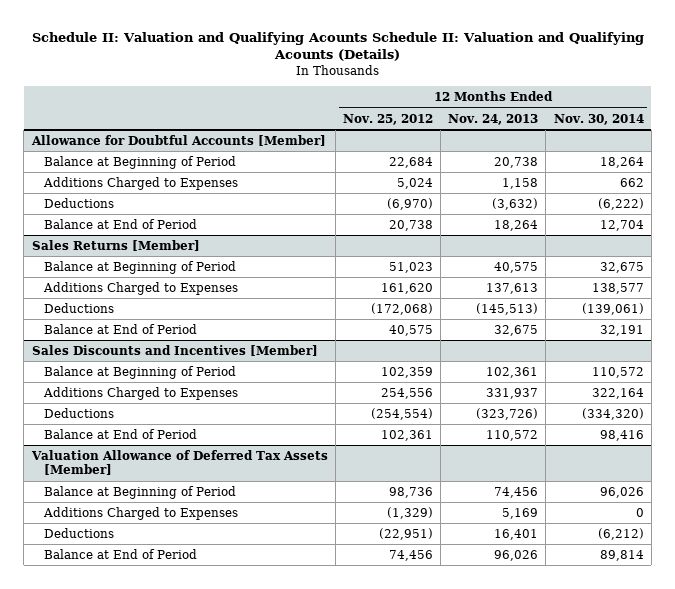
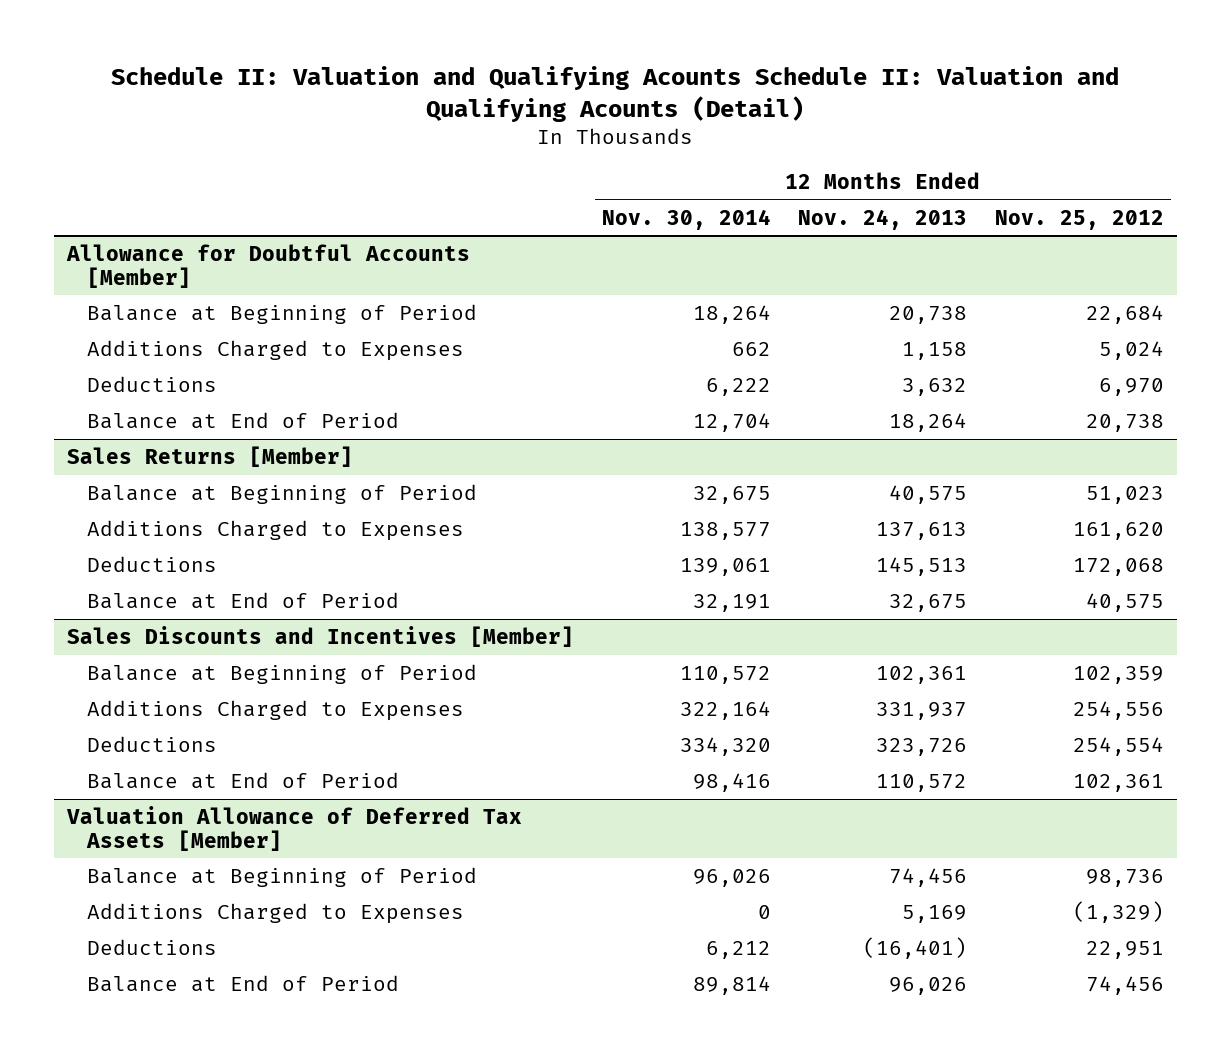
- Schedule II: Valuation and Qualifying Acounts Schedule II: Valuation and Qualifying Acounts (Details)
+ Schedule II: Valuation and Qualifying Acounts Schedule II: Valuation and Qualifying Acounts (Detail)
- | 12 Months Ended Nov. 25, 2012 | 12 Months Ended Nov. 24, 2013 | 12 Months Ended Nov. 30, 2014
+ | 12 Months Ended Nov. 30, 2014 | 12 Months Ended Nov. 24, 2013 | 12 Months Ended Nov. 25, 2012
@ Allowance for Doubtful Accounts [Member]
- Deductions | (6,970) | (3,632) | (6,222)
+ Deductions | 6,222 | 3,632 | 6,970
@ Sales Returns [Member]
- Deductions | (172,068) | (145,513) | (139,061)
+ Deductions | 139,061 | 145,513 | 172,068
@ Sales Discounts and Incentives [Member]
- Deductions | (254,554) | (323,726) | (334,320)
+ Deductions | 334,320 | 323,726 | 254,554
@ Valuation Allowance of Deferred Tax Assets [Member]
- Deductions | (22,951) | 16,401 | (6,212)
+ Deductions | 6,212 | (16,401) | 22,951

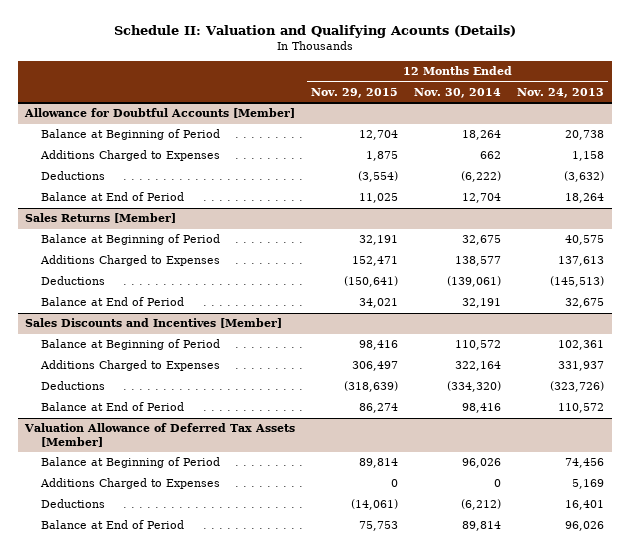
- Schedule II: Valuation and Qualifying Acounts Schedule II: Valuation and Qualifying Acounts (Detail)
+ Schedule II: Valuation and Qualifying Acounts (Details)
- | 12 Months Ended Nov. 30, 2014 | 12 Months Ended Nov. 24, 2013 | 12 Months Ended Nov. 25, 2012
+ | 12 Months Ended Nov. 29, 2015 | 12 Months Ended Nov. 30, 2014 | 12 Months Ended Nov. 24, 2013
@ Allowance for Doubtful Accounts [Member]
- Deductions | 6,222 | 3,632 | 6,970
+ Deductions | (3,554) | (6,222) | (3,632)
@ Sales Returns [Member]
- Deductions | 139,061 | 145,513 | 172,068
+ Deductions | (150,641) | (139,061) | (145,513)
@ Sales Discounts and Incentives [Member]
- Deductions | 334,320 | 323,726 | 254,554
+ Deductions | (318,639) | (334,320) | (323,726)
@ Valuation Allowance of Deferred Tax Assets [Member]
- Deductions | 6,212 | (16,401) | 22,951
+ Deductions | (14,061) | (6,212) | 16,401

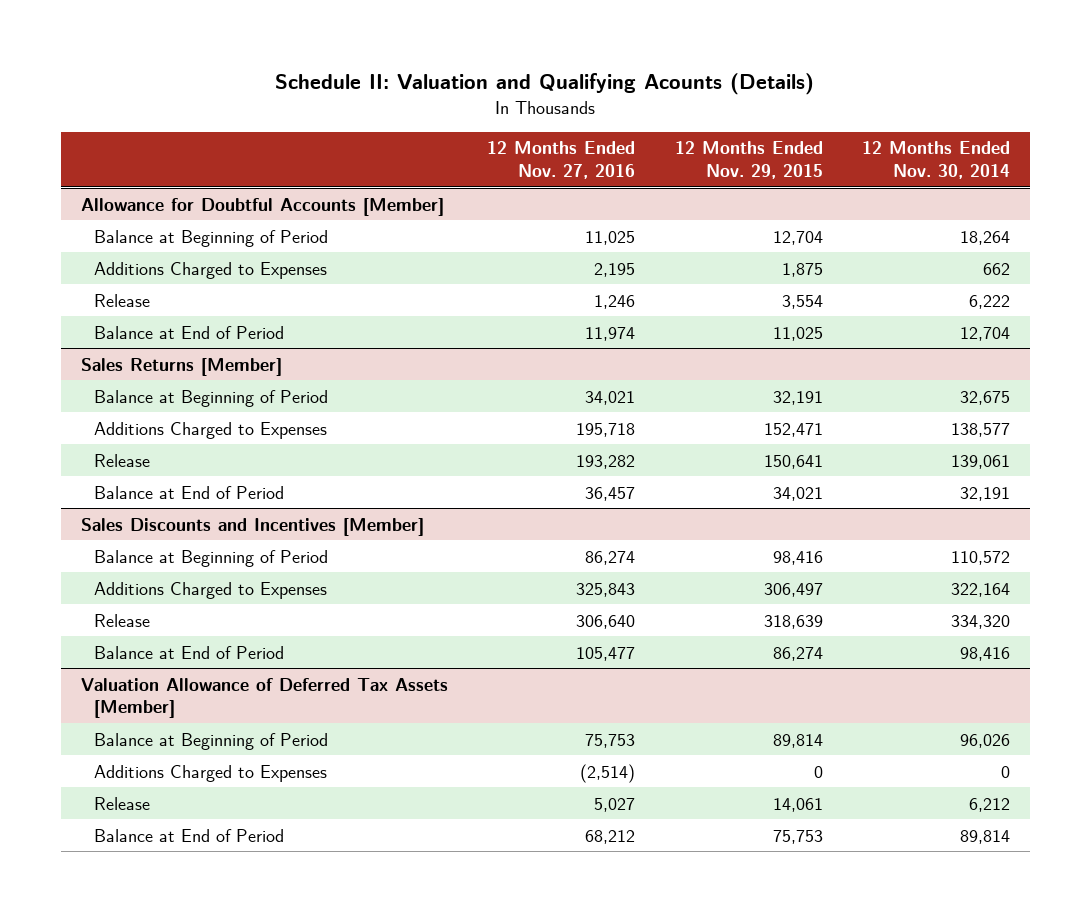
- | 12 Months Ended Nov. 29, 2015 | 12 Months Ended Nov. 30, 2014 | 12 Months Ended Nov. 24, 2013
+ | 12 Months Ended Nov. 27, 2016 | 12 Months Ended Nov. 29, 2015 | 12 Months Ended Nov. 30, 2014
@ Allowance for Doubtful Accounts [Member]
- Deductions | (3,554) | (6,222) | (3,632)
+ Release | 1,246 | 3,554 | 6,222
@ Sales Returns [Member]
- Deductions | (150,641) | (139,061) | (145,513)
+ Release | 193,282 | 150,641 | 139,061
@ Sales Discounts and Incentives [Member]
- Deductions | (318,639) | (334,320) | (323,726)
+ Release | 306,640 | 318,639 | 334,320
@ Valuation Allowance of Deferred Tax Assets [Member]
- Deductions | (14,061) | (6,212) | 16,401
+ Release | 5,027 | 14,061 | 6,212

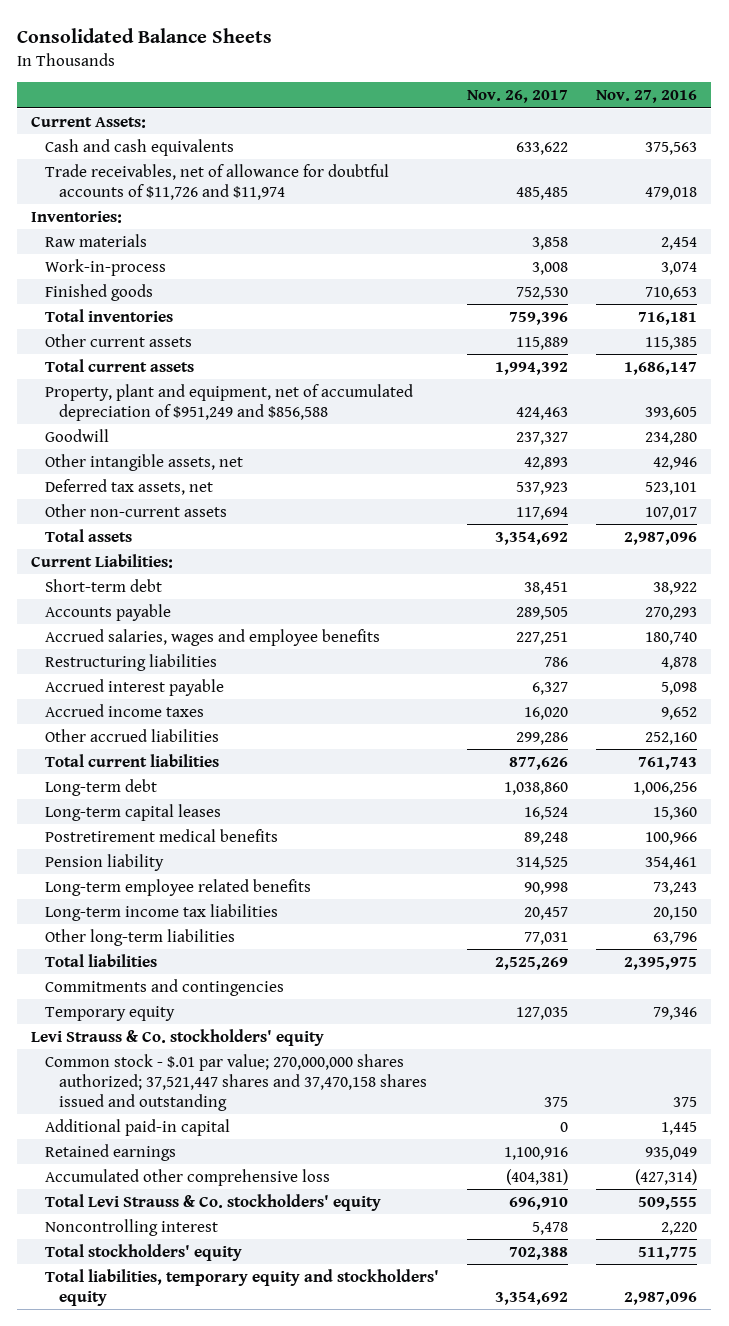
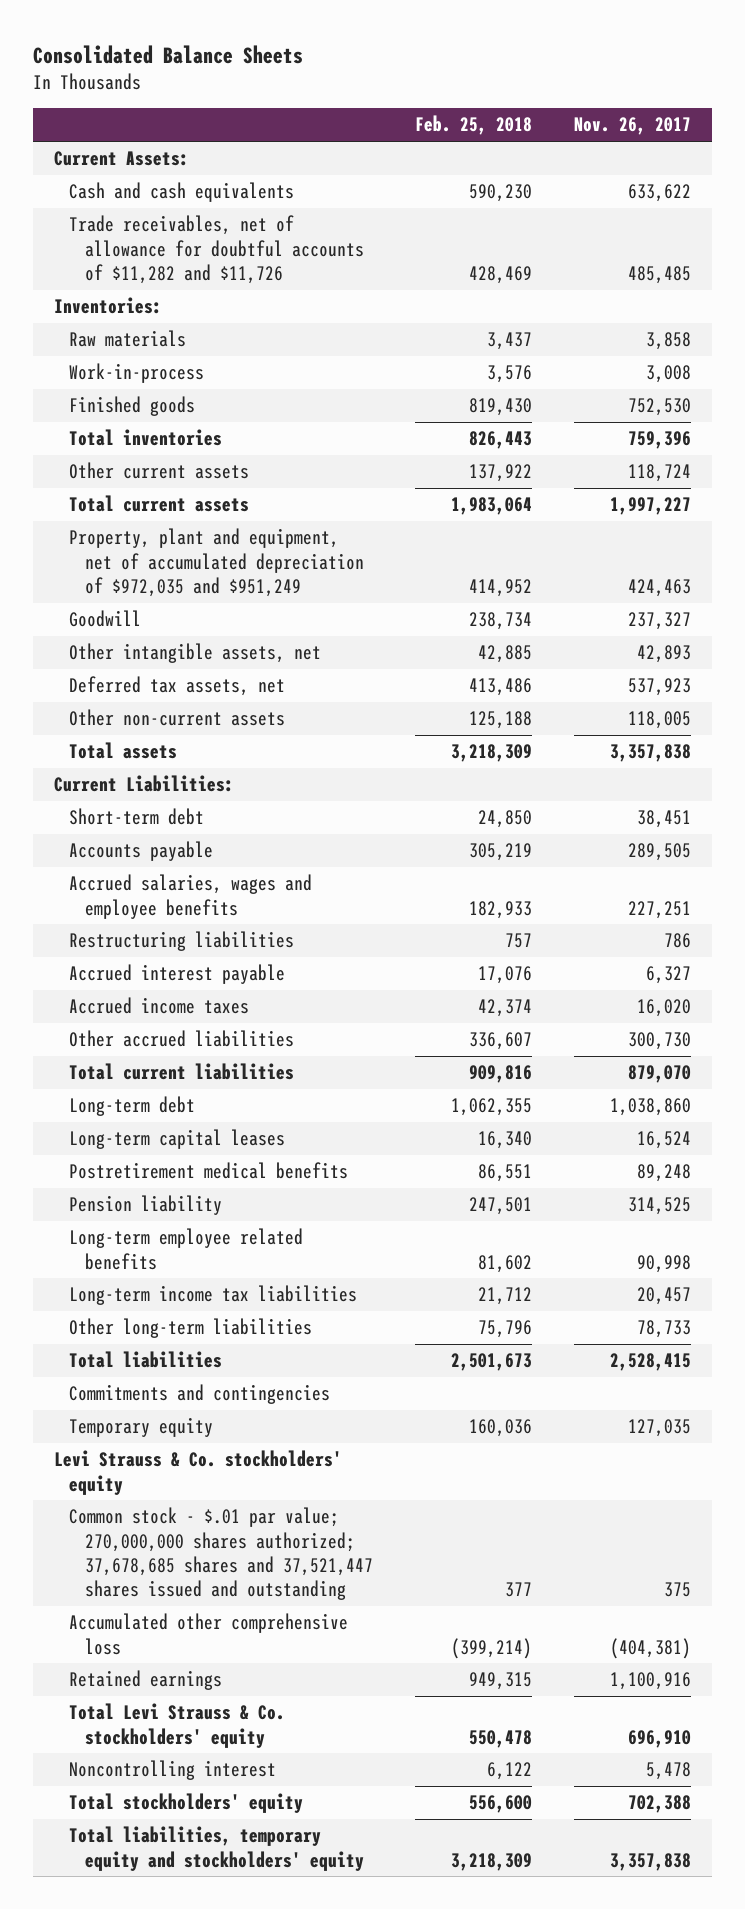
- | Nov. 26, 2017 | Nov. 27, 2016
+ | Feb. 25, 2018 | Nov. 26, 2017
- Trade receivables, net of allowance for doubtful accounts of $11,726 and $11,974 | 485,485 | 479,018
+ Trade receivables, net of allowance for doubtful accounts of $11,282 and $11,726 | 428,469 | 485,485
- Other current assets | 115,889 | 115,385
- Total current assets | 1,994,392 | 1,686,147
- Property, plant and equipment, net of accumulated depreciation of $951,249 and $856,588 | 424,463 | 393,605
+ Other current assets | 137,922 | 118,724
+ Total current assets | 1,983,064 | 1,997,227
+ Property, plant and equipment, net of accumulated depreciation of $972,035 and $951,249 | 414,952 | 424,463
- Other non-current assets | 117,694 | 107,017
- Total assets | 3,354,692 | 2,987,096
+ Other non-current assets | 125,188 | 118,005
+ Total assets | 3,218,309 | 3,357,838
- Other accrued liabilities | 299,286 | 252,160
- Total current liabilities | 877,626 | 761,743
+ Other accrued liabilities | 336,607 | 300,730
+ Total current liabilities | 909,816 | 879,070
- Other long-term liabilities | 77,031 | 63,796
- Total liabilities | 2,525,269 | 2,395,975
+ Other long-term liabilities | 75,796 | 78,733
+ Total liabilities | 2,501,673 | 2,528,415
- Common stock - $.01 par value; 270,000,000 shares authorized; 37,521,447 shares and 37,470,158 shares issued and outstanding | 375 | 375
- Additional paid-in capital | 0 | 1,445
+ Common stock - $.01 par value; 270,000,000 shares authorized; 37,678,685 shares and 37,521,447 shares issued and outstanding | 377 | 375
moved down: Retained earnings | 949,315 | 1,100,916
- Total liabilities, temporary equity and stockholders' equity | 3,354,692 | 2,987,096
+ Total liabilities, temporary equity and stockholders' equity | 3,218,309 | 3,357,838

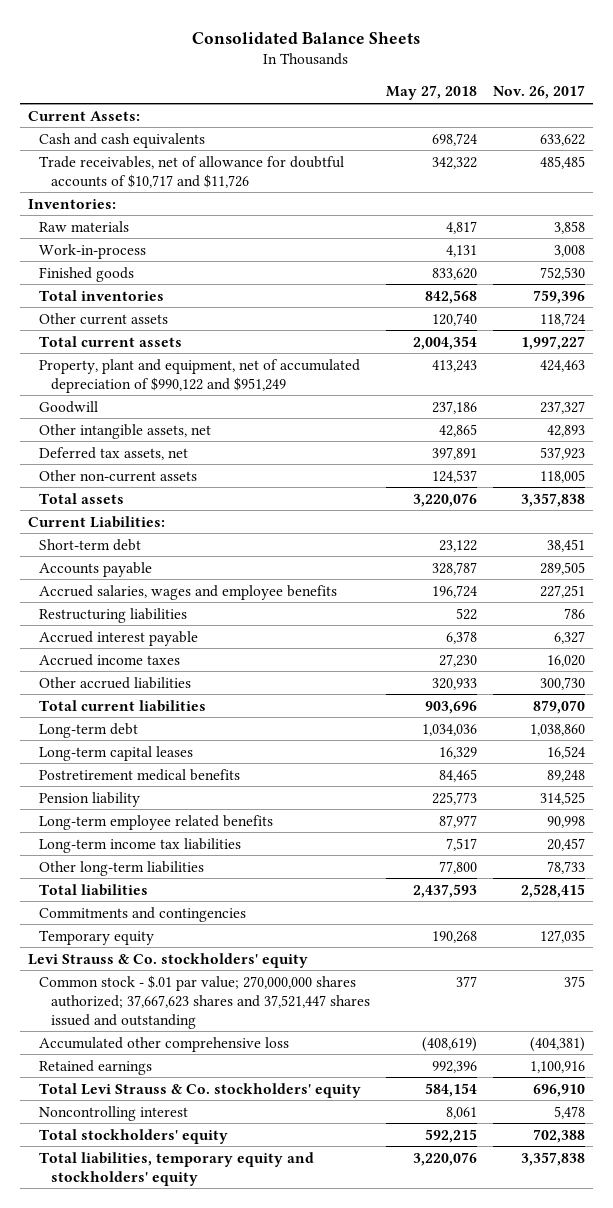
- | Feb. 25, 2018 | Nov. 26, 2017
+ | May 27, 2018 | Nov. 26, 2017
- Trade receivables, net of allowance for doubtful accounts of $11,282 and $11,726 | 428,469 | 485,485
+ Trade receivables, net of allowance for doubtful accounts of $10,717 and $11,726 | 342,322 | 485,485
- Property, plant and equipment, net of accumulated depreciation of $972,035 and $951,249 | 414,952 | 424,463
+ Property, plant and equipment, net of accumulated depreciation of $990,122 and $951,249 | 413,243 | 424,463
- Common stock - $.01 par value; 270,000,000 shares authorized; 37,678,685 shares and 37,521,447 shares issued and outstanding | 377 | 375
+ Common stock - $.01 par value; 270,000,000 shares authorized; 37,667,623 shares and 37,521,447 shares issued and outstanding | 377 | 375

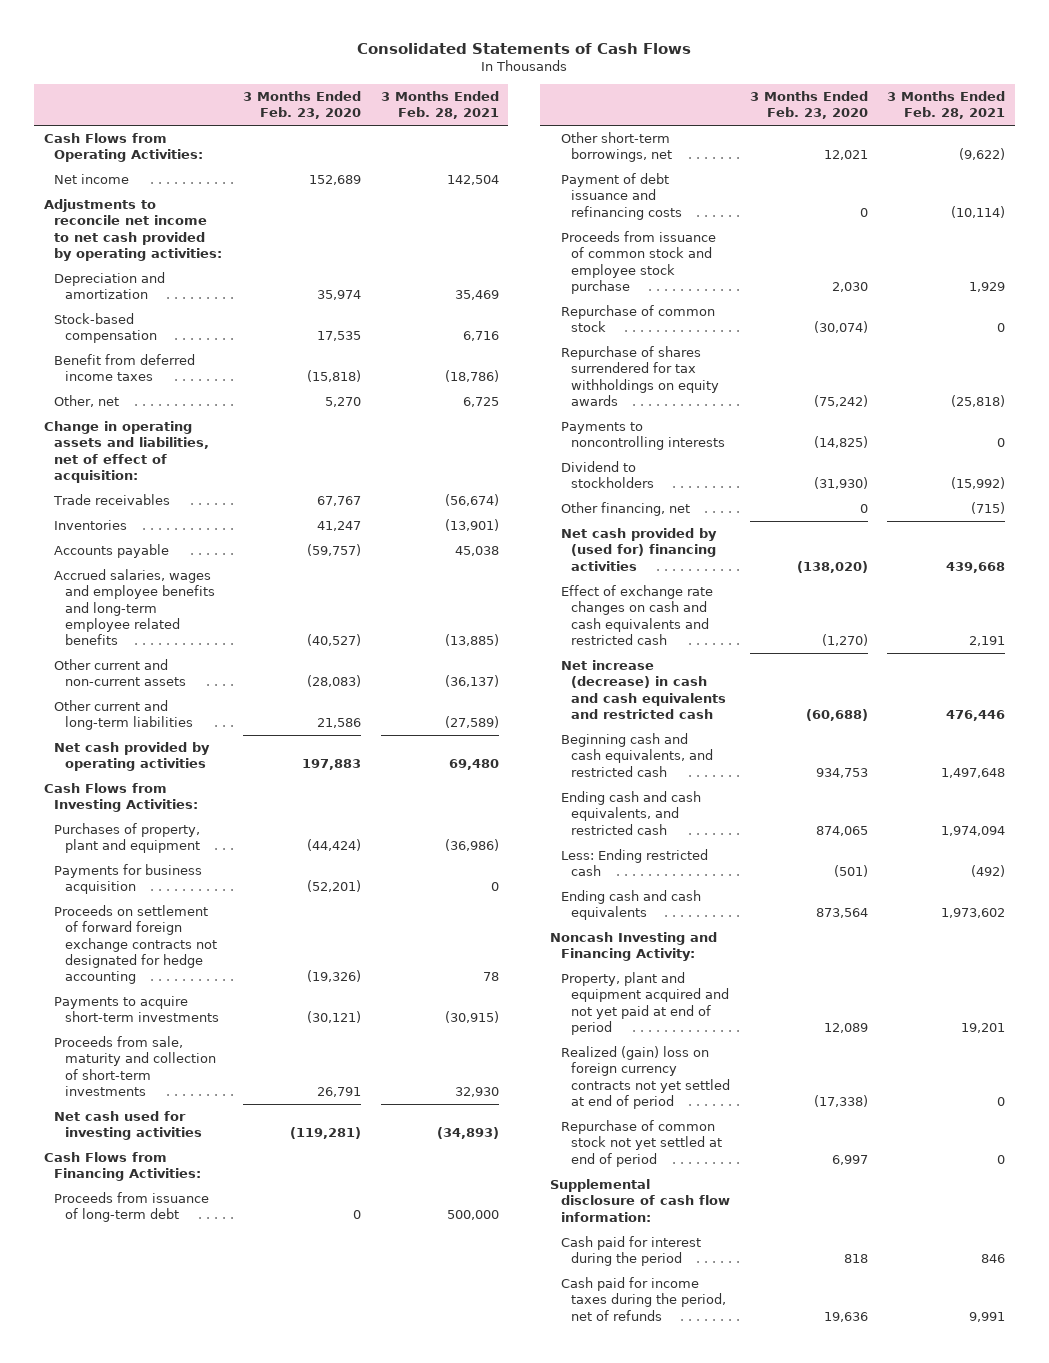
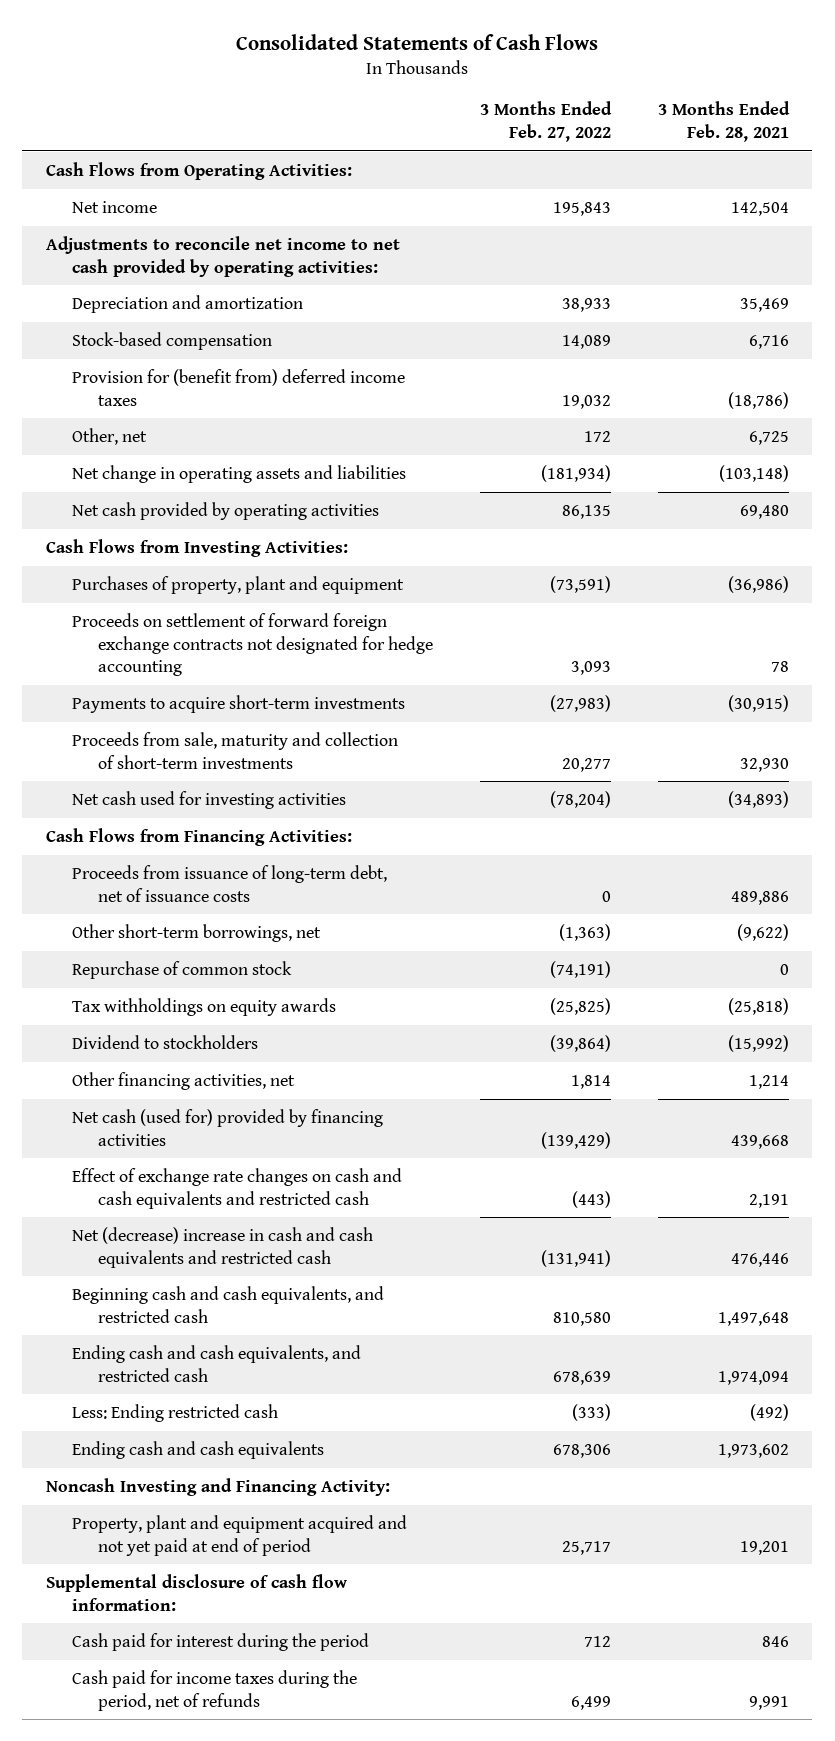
- | 3 Months Ended Feb. 23, 2020 | 3 Months Ended Feb. 28, 2021
+ | 3 Months Ended Feb. 27, 2022 | 3 Months Ended Feb. 28, 2021
- Benefit from deferred income taxes | (15,818) | (18,786)
+ Provision for (benefit from) deferred income taxes | 19,032 | (18,786)
- Change in operating assets and liabilities, net of effect of acquisition:
- Trade receivables | 67,767 | (56,674)
- Inventories | 41,247 | (13,901)
- Accounts payable | (59,757) | 45,038
- Accrued salaries, wages and employee benefits and long-term employee related benefits | (40,527) | (13,885)
- Other current and non-current assets | (28,083) | (36,137)
- Other current and long-term liabilities | 21,586 | (27,589)
+ Net change in operating assets and liabilities | (181,934) | (103,148)
- Payments for business acquisition | (52,201) | 0
- Proceeds from issuance of long-term debt | 0 | 500,000
+ Proceeds from issuance of long-term debt, net of issuance costs | 0 | 489,886
- Payment of debt issuance and refinancing costs | 0 | (10,114)
- Proceeds from issuance of common stock and employee stock purchase | 2,030 | 1,929
- Repurchase of shares surrendered for tax withholdings on equity awards | (75,242) | (25,818)
- Payments to noncontrolling interests | (14,825) | 0
+ Tax withholdings on equity awards | (25,825) | (25,818)
- Other financing, net | 0 | (715)
- Net cash provided by (used for) financing activities | (138,020) | 439,668
+ Other financing activities, net | 1,814 | 1,214
+ Net cash (used for) provided by financing activities | (139,429) | 439,668
- Net increase (decrease) in cash and cash equivalents and restricted cash | (60,688) | 476,446
+ Net (decrease) increase in cash and cash equivalents and restricted cash | (131,941) | 476,446
- Realized (gain) loss on foreign currency contracts not yet settled at end of period | (17,338) | 0
- Repurchase of common stock not yet settled at end of period | 6,997 | 0

